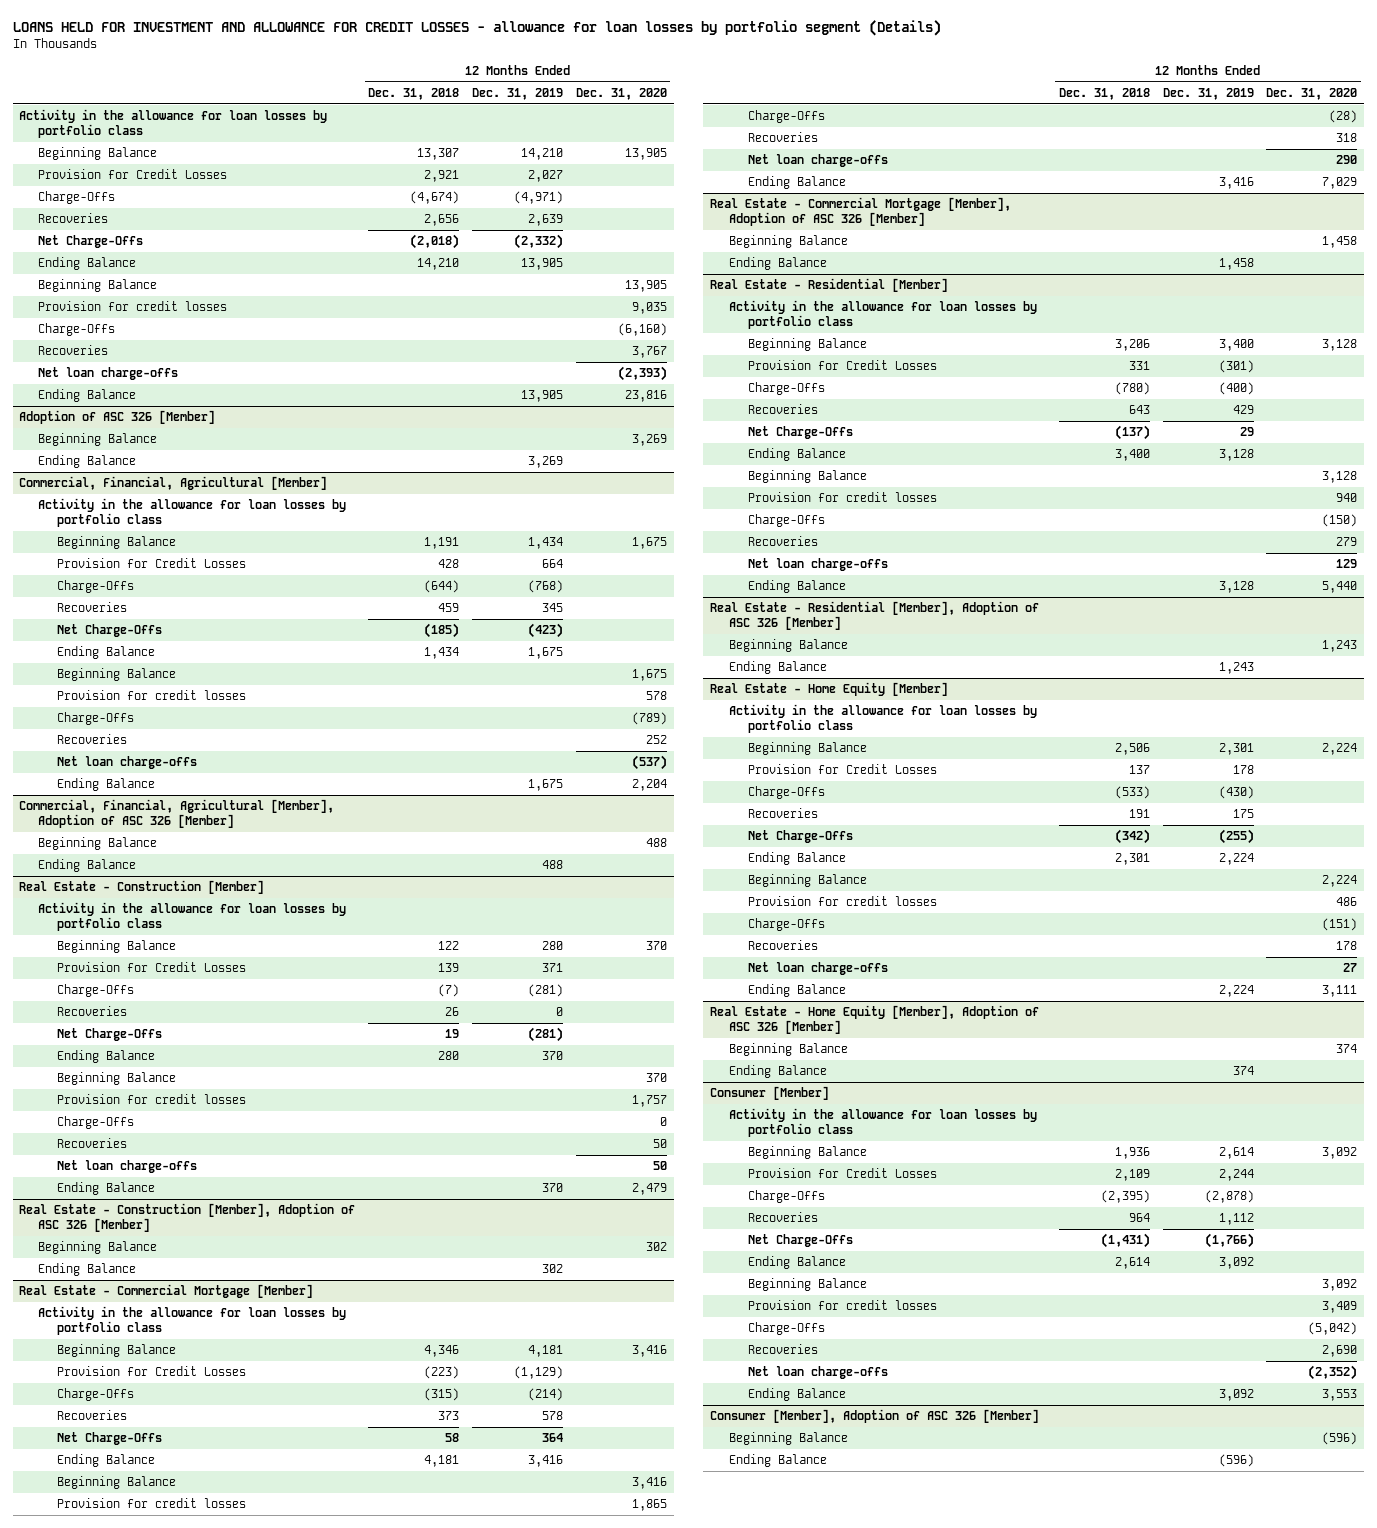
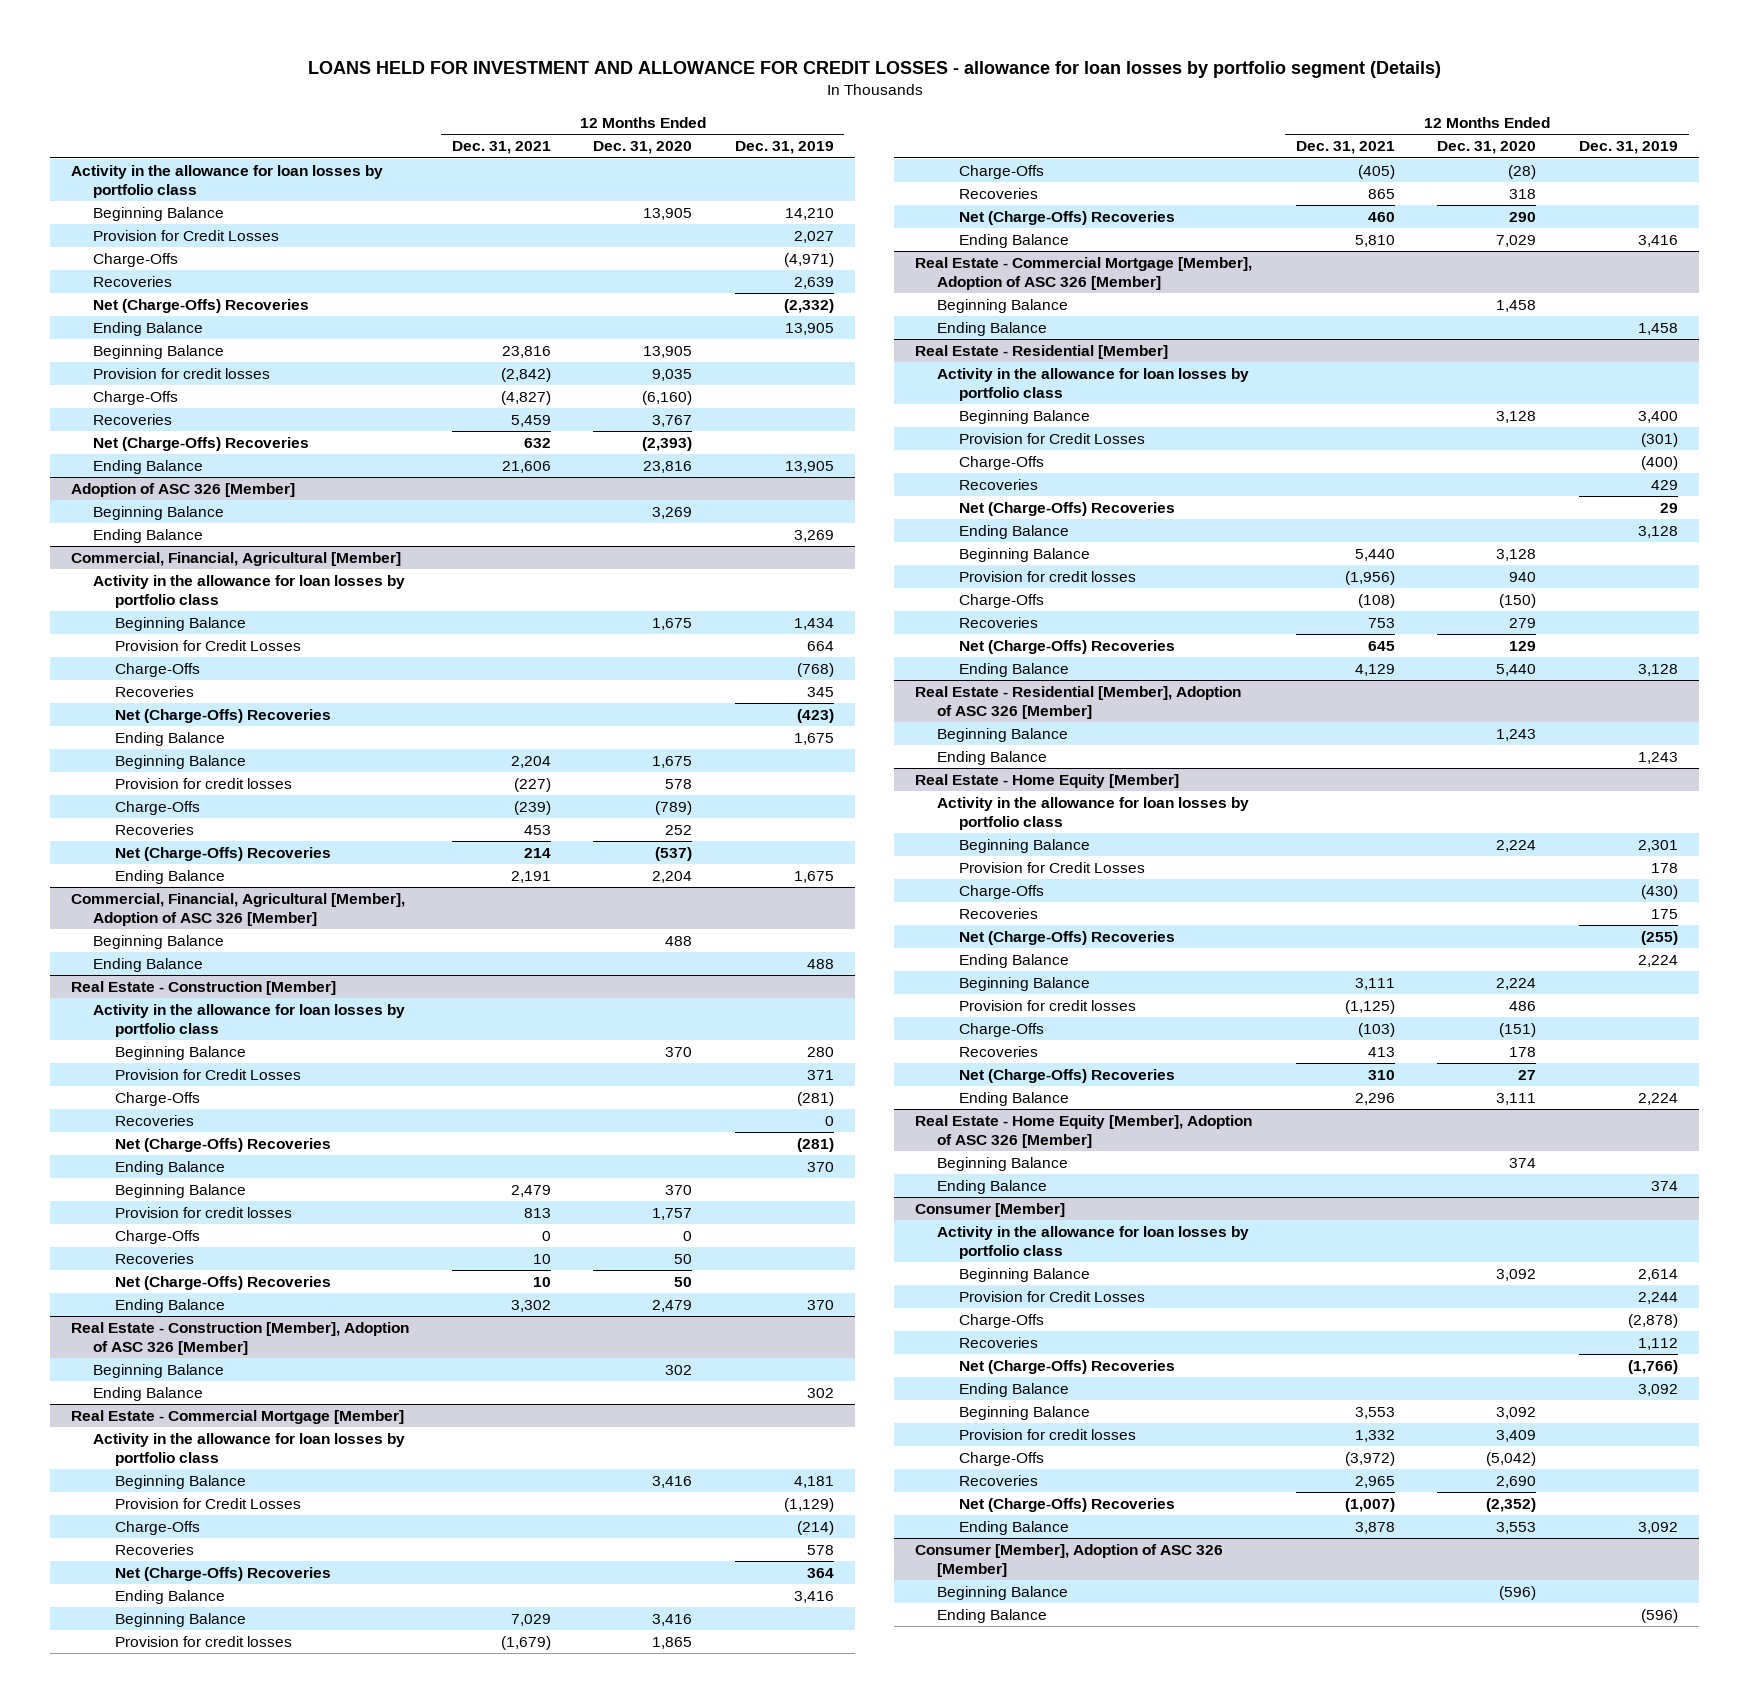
- | 12 Months Ended Dec. 31, 2018 | 12 Months Ended Dec. 31, 2019 | 12 Months Ended Dec. 31, 2020
+ | 12 Months Ended Dec. 31, 2021 | 12 Months Ended Dec. 31, 2020 | 12 Months Ended Dec. 31, 2019
- Net Charge-Offs | (2,018) | (2,332) |
+ Net (Charge-Offs) Recoveries | | | (2,332)
- Net loan charge-offs | | | (2,393)
+ Net (Charge-Offs) Recoveries | 632 | (2,393) |
@ Commercial, Financial, Agricultural [Member]
- Net Charge-Offs | (185) | (423) |
+ Net (Charge-Offs) Recoveries | | | (423)
- Net loan charge-offs | | | (537)
+ Net (Charge-Offs) Recoveries | 214 | (537) |
@ Real Estate - Construction [Member]
- Net Charge-Offs | 19 | (281) |
+ Net (Charge-Offs) Recoveries | | | (281)
- Net loan charge-offs | | | 50
+ Net (Charge-Offs) Recoveries | 10 | 50 |
@ Real Estate - Commercial Mortgage [Member]
- Net Charge-Offs | 58 | 364 |
+ Net (Charge-Offs) Recoveries | | | 364
- Net loan charge-offs | | | 290
+ Net (Charge-Offs) Recoveries | 460 | 290 |
@ Real Estate - Residential [Member]
- Net Charge-Offs | (137) | 29 |
+ Net (Charge-Offs) Recoveries | | | 29
- Net loan charge-offs | | | 129
+ Net (Charge-Offs) Recoveries | 645 | 129 |
@ Real Estate - Home Equity [Member]
- Net Charge-Offs | (342) | (255) |
+ Net (Charge-Offs) Recoveries | | | (255)
- Net loan charge-offs | | | 27
+ Net (Charge-Offs) Recoveries | 310 | 27 |
@ Consumer [Member]
- Net Charge-Offs | (1,431) | (1,766) |
+ Net (Charge-Offs) Recoveries | | | (1,766)
- Net loan charge-offs | | | (2,352)
+ Net (Charge-Offs) Recoveries | (1,007) | (2,352) |

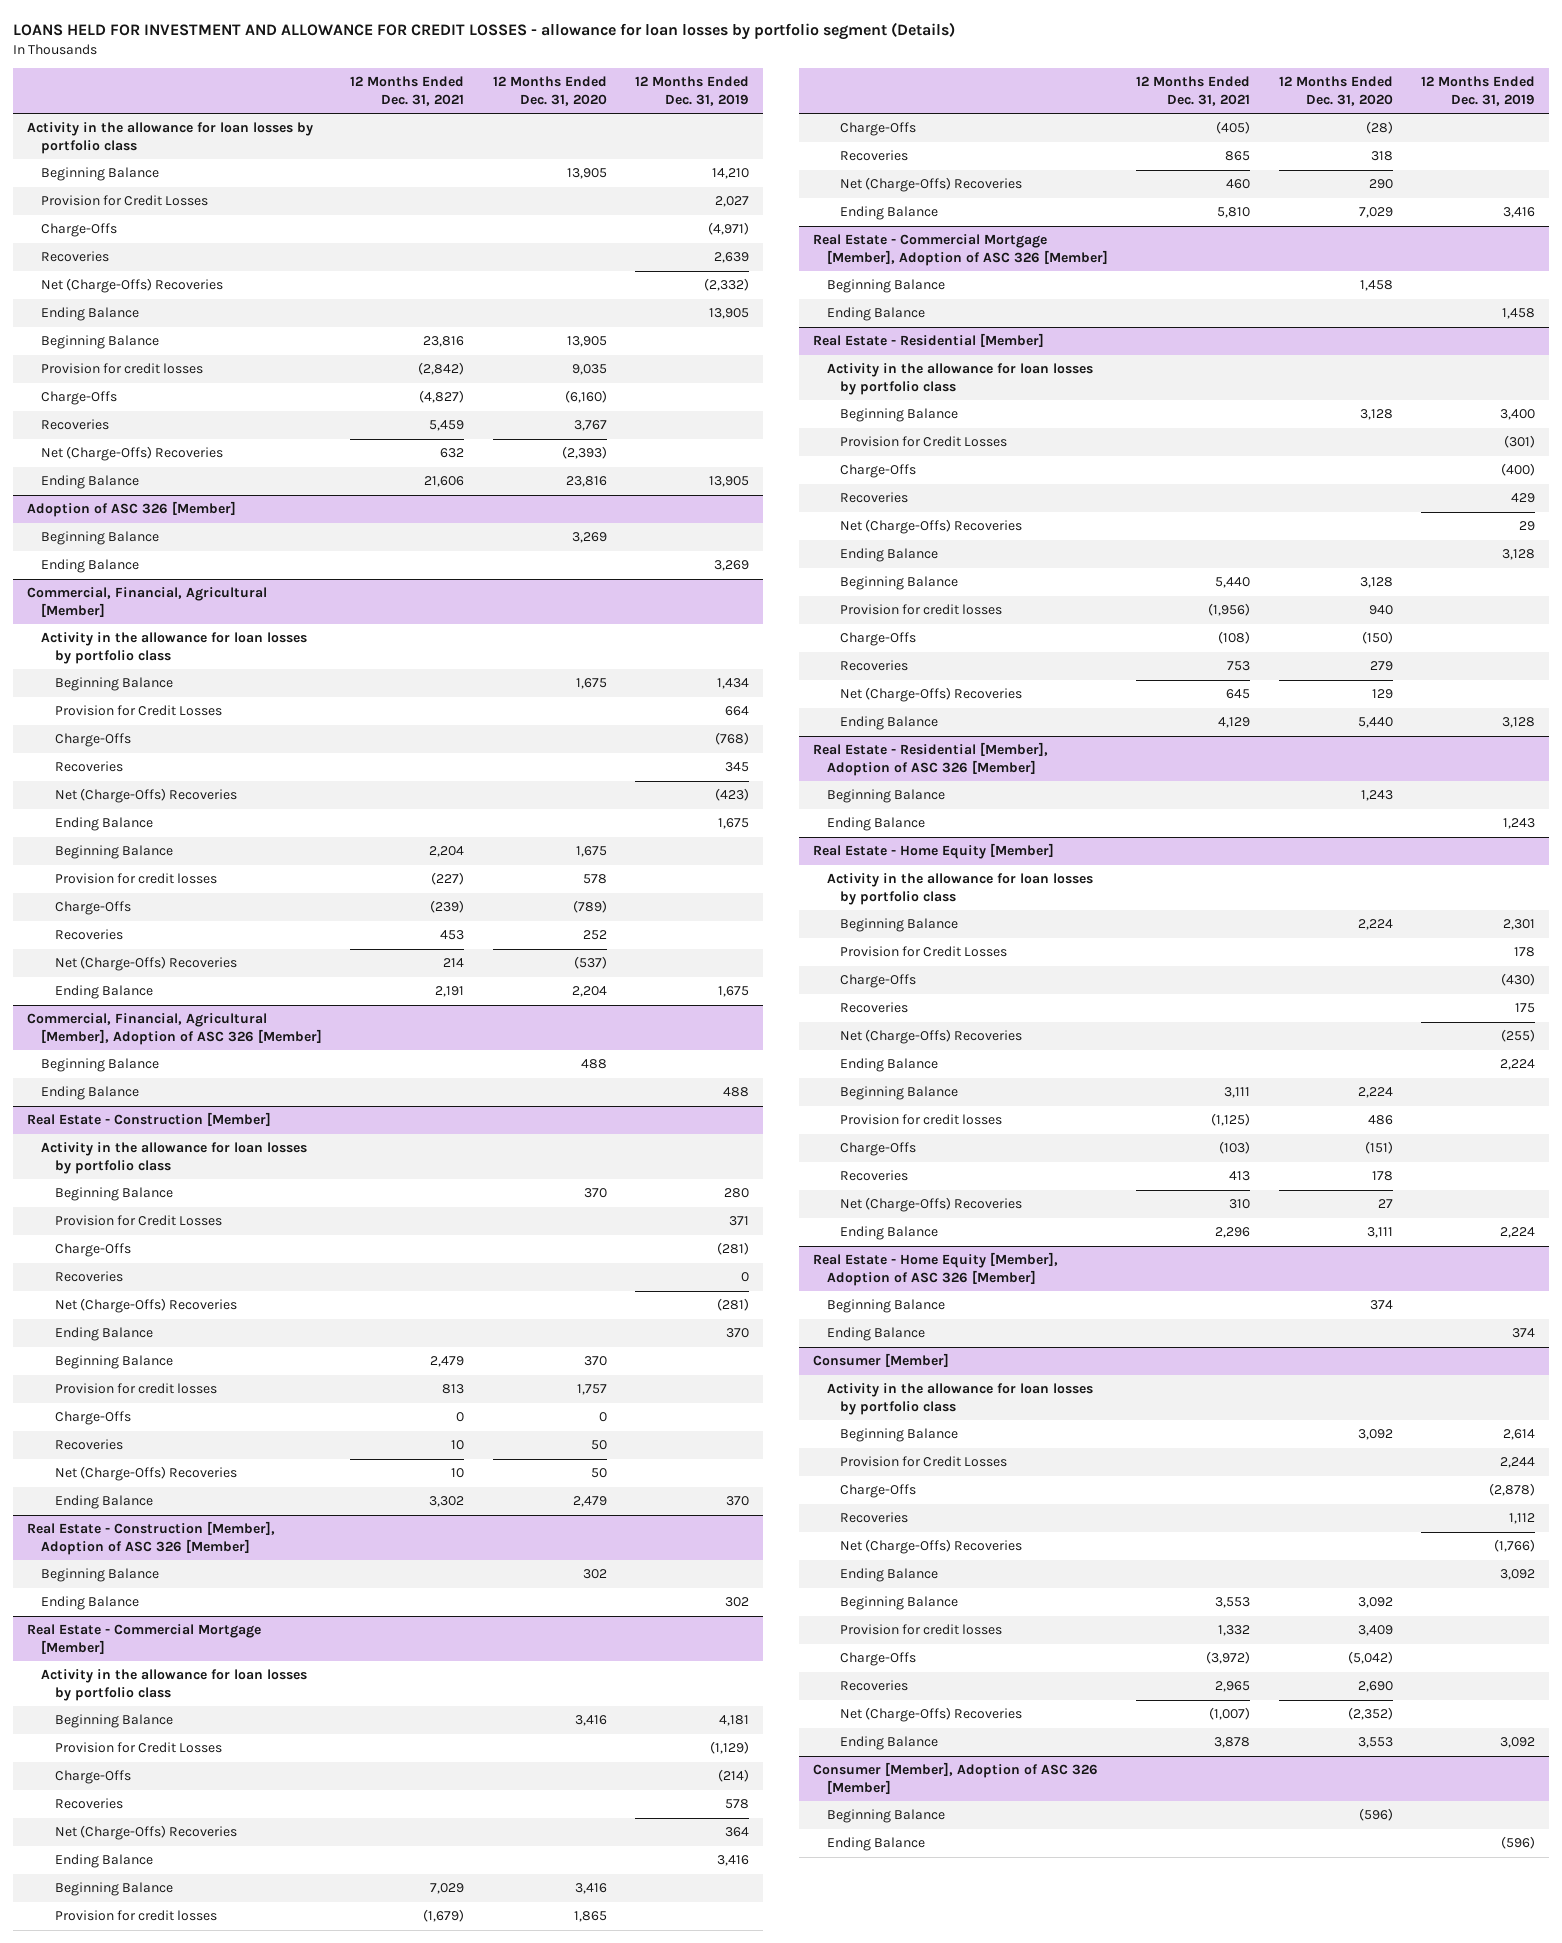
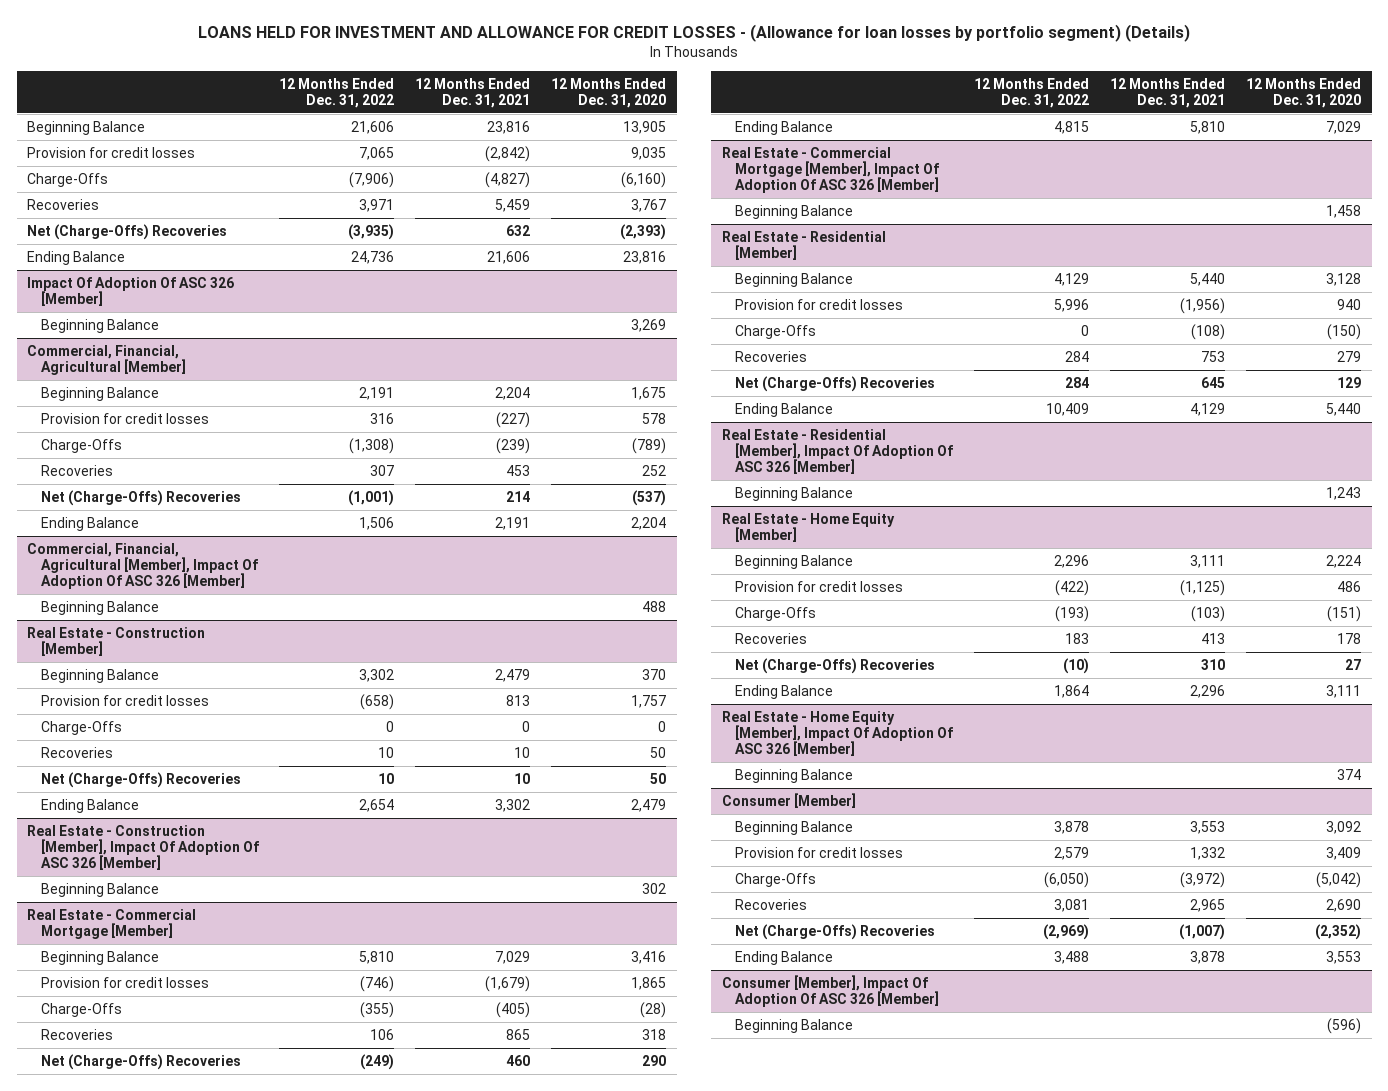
- LOANS HELD FOR INVESTMENT AND ALLOWANCE FOR CREDIT LOSSES - allowance for loan losses by portfolio segment (Details)
+ LOANS HELD FOR INVESTMENT AND ALLOWANCE FOR CREDIT LOSSES - (Allowance for loan losses by portfolio segment) (Details)
- | 12 Months Ended Dec. 31, 2021 | 12 Months Ended Dec. 31, 2020 | 12 Months Ended Dec. 31, 2019
+ | 12 Months Ended Dec. 31, 2022 | 12 Months Ended Dec. 31, 2021 | 12 Months Ended Dec. 31, 2020
- Activity in the allowance for loan losses by portfolio class
- Beginning Balance | | 13,905 | 14,210
- Provision for Credit Losses | | | 2,027
- Charge-Offs | | | (4,971)
- Recoveries | | | 2,639
- Net (Charge-Offs) Recoveries | | | (2,332)
- Ending Balance | | | 13,905
- Adoption of ASC 326 [Member]
+ Impact Of Adoption Of ASC 326 [Member]
- Ending Balance | | | 3,269
@ Commercial, Financial, Agricultural [Member]
- Activity in the allowance for loan losses by portfolio class
- Beginning Balance | | 1,675 | 1,434
- Provision for Credit Losses | | | 664
- Charge-Offs | | | (768)
- Recoveries | | | 345
- Net (Charge-Offs) Recoveries | | | (423)
- Ending Balance | | | 1,675
- Commercial, Financial, Agricultural [Member], Adoption of ASC 326 [Member]
+ Commercial, Financial, Agricultural [Member], Impact Of Adoption Of ASC 326 [Member]
- Ending Balance | | | 488
@ Real Estate - Construction [Member]
- Activity in the allowance for loan losses by portfolio class
- Beginning Balance | | 370 | 280
- Provision for Credit Losses | | | 371
- Charge-Offs | | | (281)
- Recoveries | | | 0
- Net (Charge-Offs) Recoveries | | | (281)
- Ending Balance | | | 370
- Real Estate - Construction [Member], Adoption of ASC 326 [Member]
+ Real Estate - Construction [Member], Impact Of Adoption Of ASC 326 [Member]
- Ending Balance | | | 302
@ Real Estate - Commercial Mortgage [Member]
- Activity in the allowance for loan losses by portfolio class
- Beginning Balance | | 3,416 | 4,181
- Provision for Credit Losses | | | (1,129)
- Charge-Offs | | | (214)
- Recoveries | | | 578
- Net (Charge-Offs) Recoveries | | | 364
- Ending Balance | | | 3,416
- Real Estate - Commercial Mortgage [Member], Adoption of ASC 326 [Member]
+ Real Estate - Commercial Mortgage [Member], Impact Of Adoption Of ASC 326 [Member]
- Ending Balance | | | 1,458
@ Real Estate - Residential [Member]
- Activity in the allowance for loan losses by portfolio class
- Beginning Balance | | 3,128 | 3,400
- Provision for Credit Losses | | | (301)
- Charge-Offs | | | (400)
- Recoveries | | | 429
- Net (Charge-Offs) Recoveries | | | 29
- Ending Balance | | | 3,128
- Real Estate - Residential [Member], Adoption of ASC 326 [Member]
+ Real Estate - Residential [Member], Impact Of Adoption Of ASC 326 [Member]
- Ending Balance | | | 1,243
@ Real Estate - Home Equity [Member]
- Activity in the allowance for loan losses by portfolio class
- Beginning Balance | | 2,224 | 2,301
- Provision for Credit Losses | | | 178
- Charge-Offs | | | (430)
- Recoveries | | | 175
- Net (Charge-Offs) Recoveries | | | (255)
- Ending Balance | | | 2,224
- Real Estate - Home Equity [Member], Adoption of ASC 326 [Member]
+ Real Estate - Home Equity [Member], Impact Of Adoption Of ASC 326 [Member]
- Ending Balance | | | 374
@ Consumer [Member]
- Activity in the allowance for loan losses by portfolio class
- Beginning Balance | | 3,092 | 2,614
- Provision for Credit Losses | | | 2,244
- Charge-Offs | | | (2,878)
- Recoveries | | | 1,112
- Net (Charge-Offs) Recoveries | | | (1,766)
- Ending Balance | | | 3,092
- Consumer [Member], Adoption of ASC 326 [Member]
+ Consumer [Member], Impact Of Adoption Of ASC 326 [Member]
- Ending Balance | | | (596)

